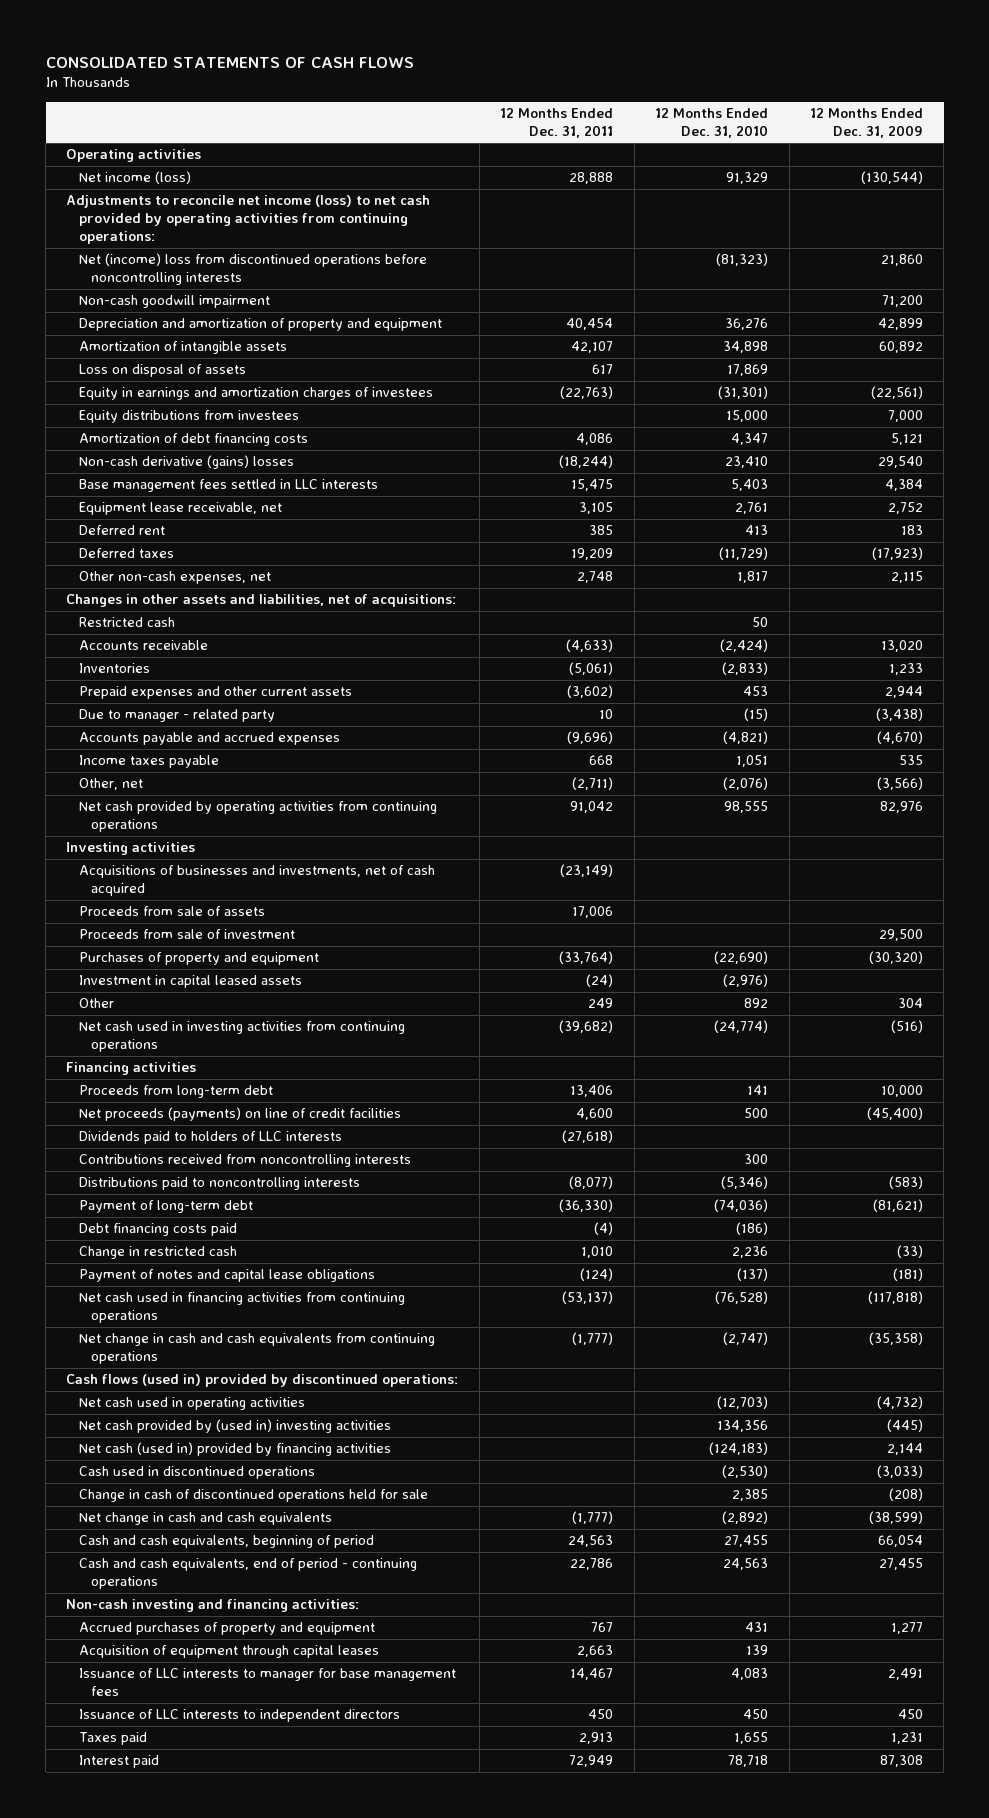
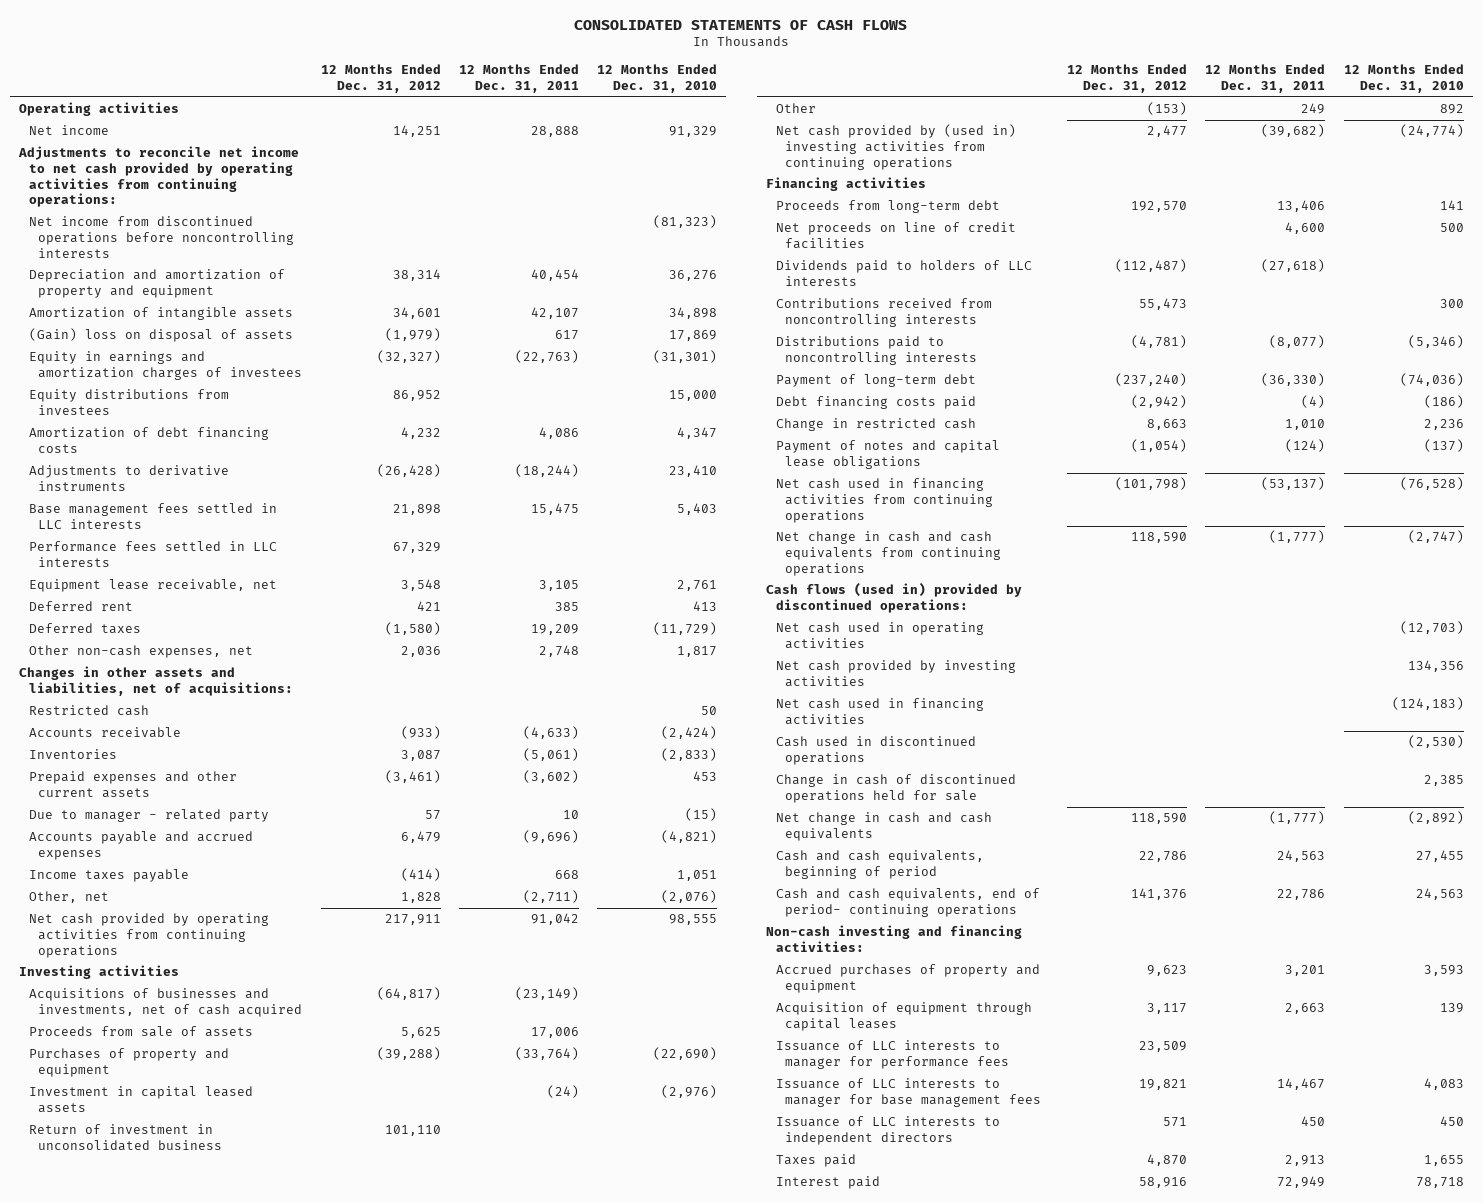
- | 12 Months Ended Dec. 31, 2011 | 12 Months Ended Dec. 31, 2010 | 12 Months Ended Dec. 31, 2009
+ | 12 Months Ended Dec. 31, 2012 | 12 Months Ended Dec. 31, 2011 | 12 Months Ended Dec. 31, 2010
- Net income (loss) | 28,888 | 91,329 | (130,544)
- Adjustments to reconcile net income (loss) to net cash provided by operating activities from continuing operations:
- Net (income) loss from discontinued operations before noncontrolling interests | | (81,323) | 21,860
- Non-cash goodwill impairment | | | 71,200
+ Net income | 14,251 | 28,888 | 91,329
+ Adjustments to reconcile net income to net cash provided by operating activities from continuing operations:
+ Net income from discontinued operations before noncontrolling interests | | | (81,323)
- Loss on disposal of assets | 617 | 17,869 |
+ (Gain) loss on disposal of assets | (1,979) | 617 | 17,869
- Non-cash derivative (gains) losses | (18,244) | 23,410 | 29,540
+ Adjustments to derivative instruments | (26,428) | (18,244) | 23,410
+ Performance fees settled in LLC interests | 67,329 | |
- Proceeds from sale of investment | | | 29,500
+ Return of investment in unconsolidated business | 101,110 | |
- Net cash used in investing activities from continuing operations | (39,682) | (24,774) | (516)
+ Net cash provided by (used in) investing activities from continuing operations | 2,477 | (39,682) | (24,774)
- Net proceeds (payments) on line of credit facilities | 4,600 | 500 | (45,400)
+ Net proceeds on line of credit facilities | | 4,600 | 500
- Net cash provided by (used in) investing activities | | 134,356 | (445)
- Net cash (used in) provided by financing activities | | (124,183) | 2,144
+ Net cash provided by investing activities | | | 134,356
+ Net cash used in financing activities | | | (124,183)
- Cash and cash equivalents, end of period - continuing operations | 22,786 | 24,563 | 27,455
+ Cash and cash equivalents, end of period- continuing operations | 141,376 | 22,786 | 24,563
- Accrued purchases of property and equipment | 767 | 431 | 1,277
+ Accrued purchases of property and equipment | 9,623 | 3,201 | 3,593
+ Issuance of LLC interests to manager for performance fees | 23,509 | |

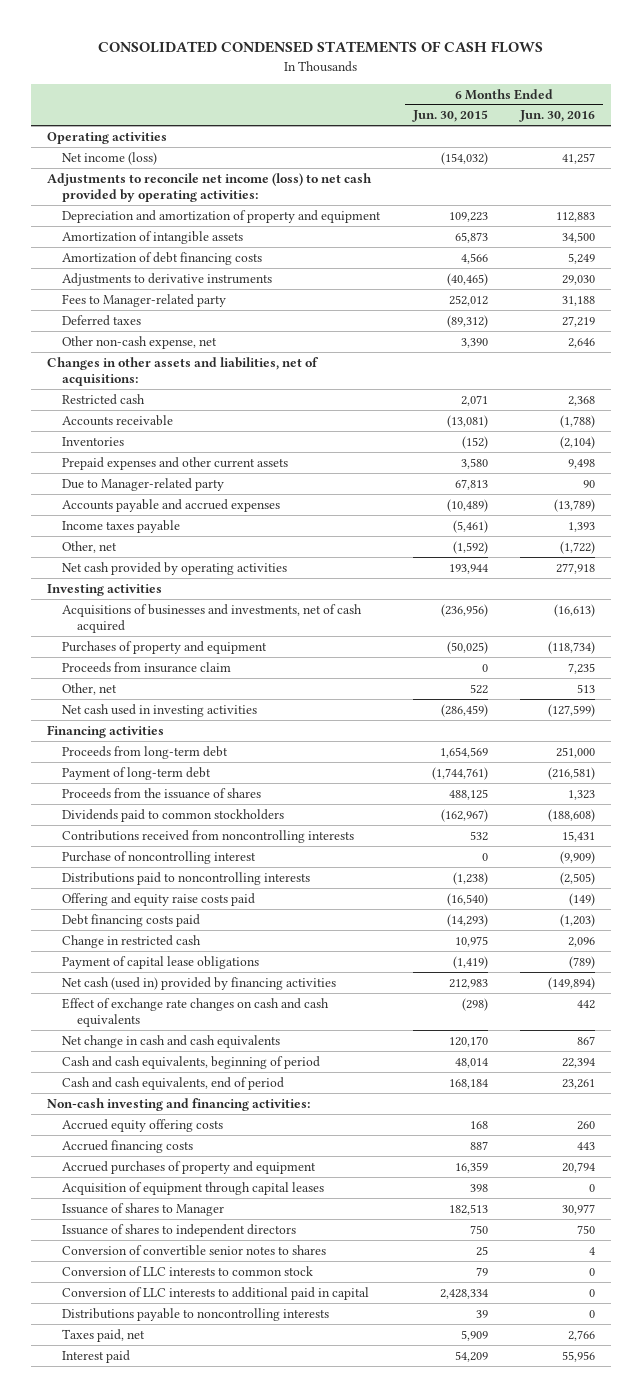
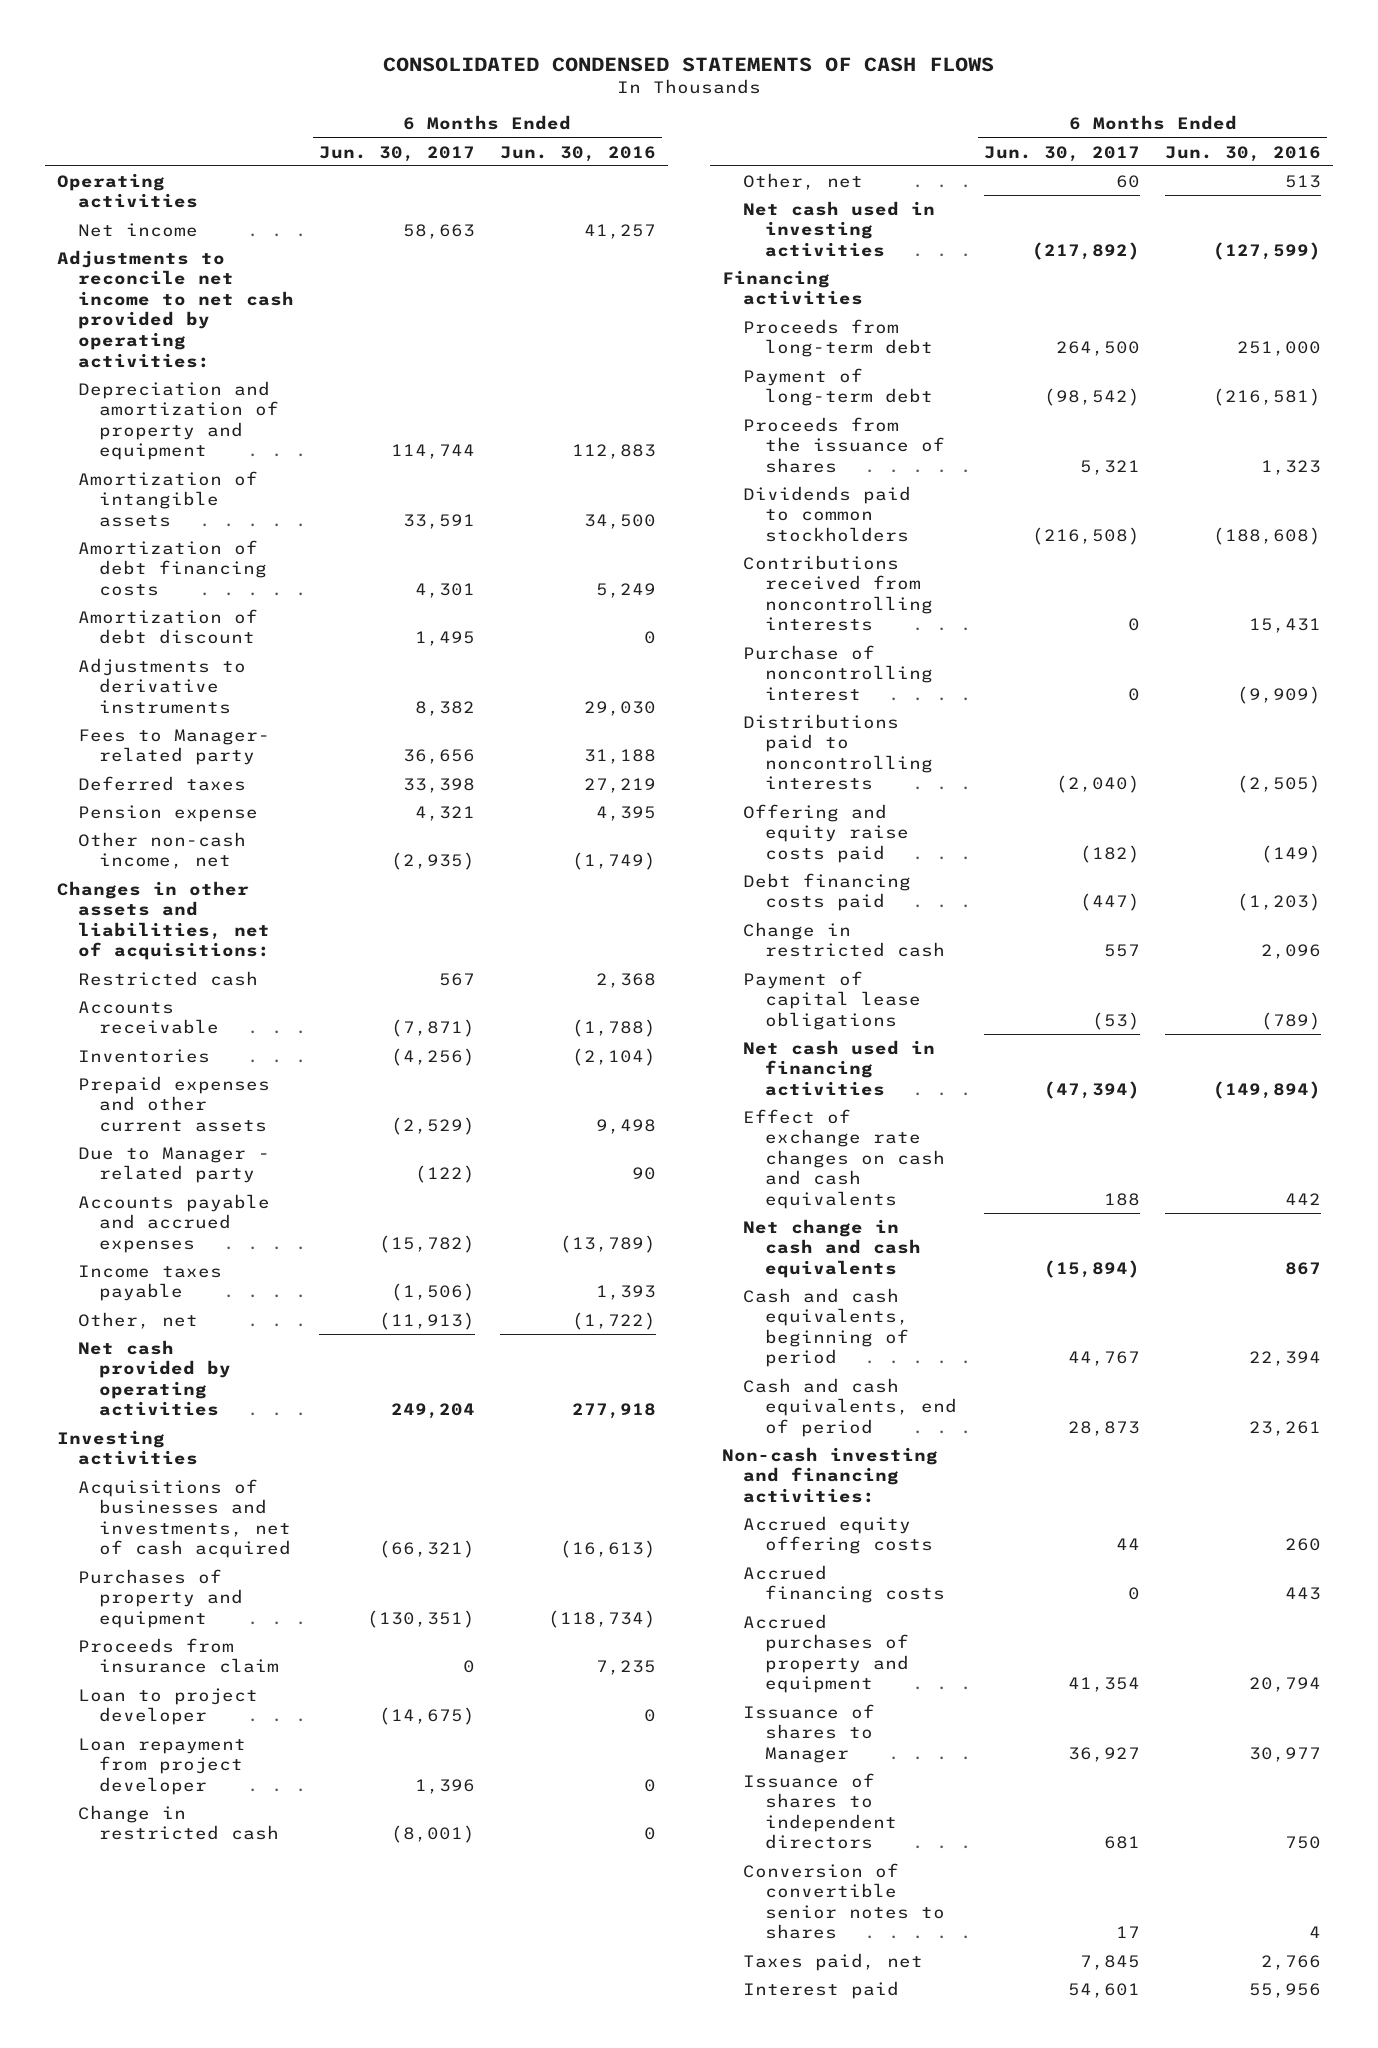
- | 6 Months Ended Jun. 30, 2015 | 6 Months Ended Jun. 30, 2016
+ | 6 Months Ended Jun. 30, 2017 | 6 Months Ended Jun. 30, 2016
- Net income (loss) | (154,032) | 41,257
- Adjustments to reconcile net income (loss) to net cash provided by operating activities:
+ Net income | 58,663 | 41,257
+ Adjustments to reconcile net income to net cash provided by operating activities:
+ Amortization of debt discount | 1,495 | 0
- Fees to Manager-related party | 252,012 | 31,188
+ Fees to Manager- related party | 36,656 | 31,188
- Other non-cash expense, net | 3,390 | 2,646
+ Pension expense | 4,321 | 4,395
+ Other non-cash income, net | (2,935) | (1,749)
- Due to Manager-related party | 67,813 | 90
+ Due to Manager - related party | (122) | 90
+ Loan to project developer | (14,675) | 0
+ Loan repayment from project developer | 1,396 | 0
+ Change in restricted cash | (8,001) | 0
- Net cash (used in) provided by financing activities | 212,983 | (149,894)
+ Net cash used in financing activities | (47,394) | (149,894)
- Acquisition of equipment through capital leases | 398 | 0
- Conversion of LLC interests to common stock | 79 | 0
- Conversion of LLC interests to additional paid in capital | 2,428,334 | 0
- Distributions payable to noncontrolling interests | 39 | 0

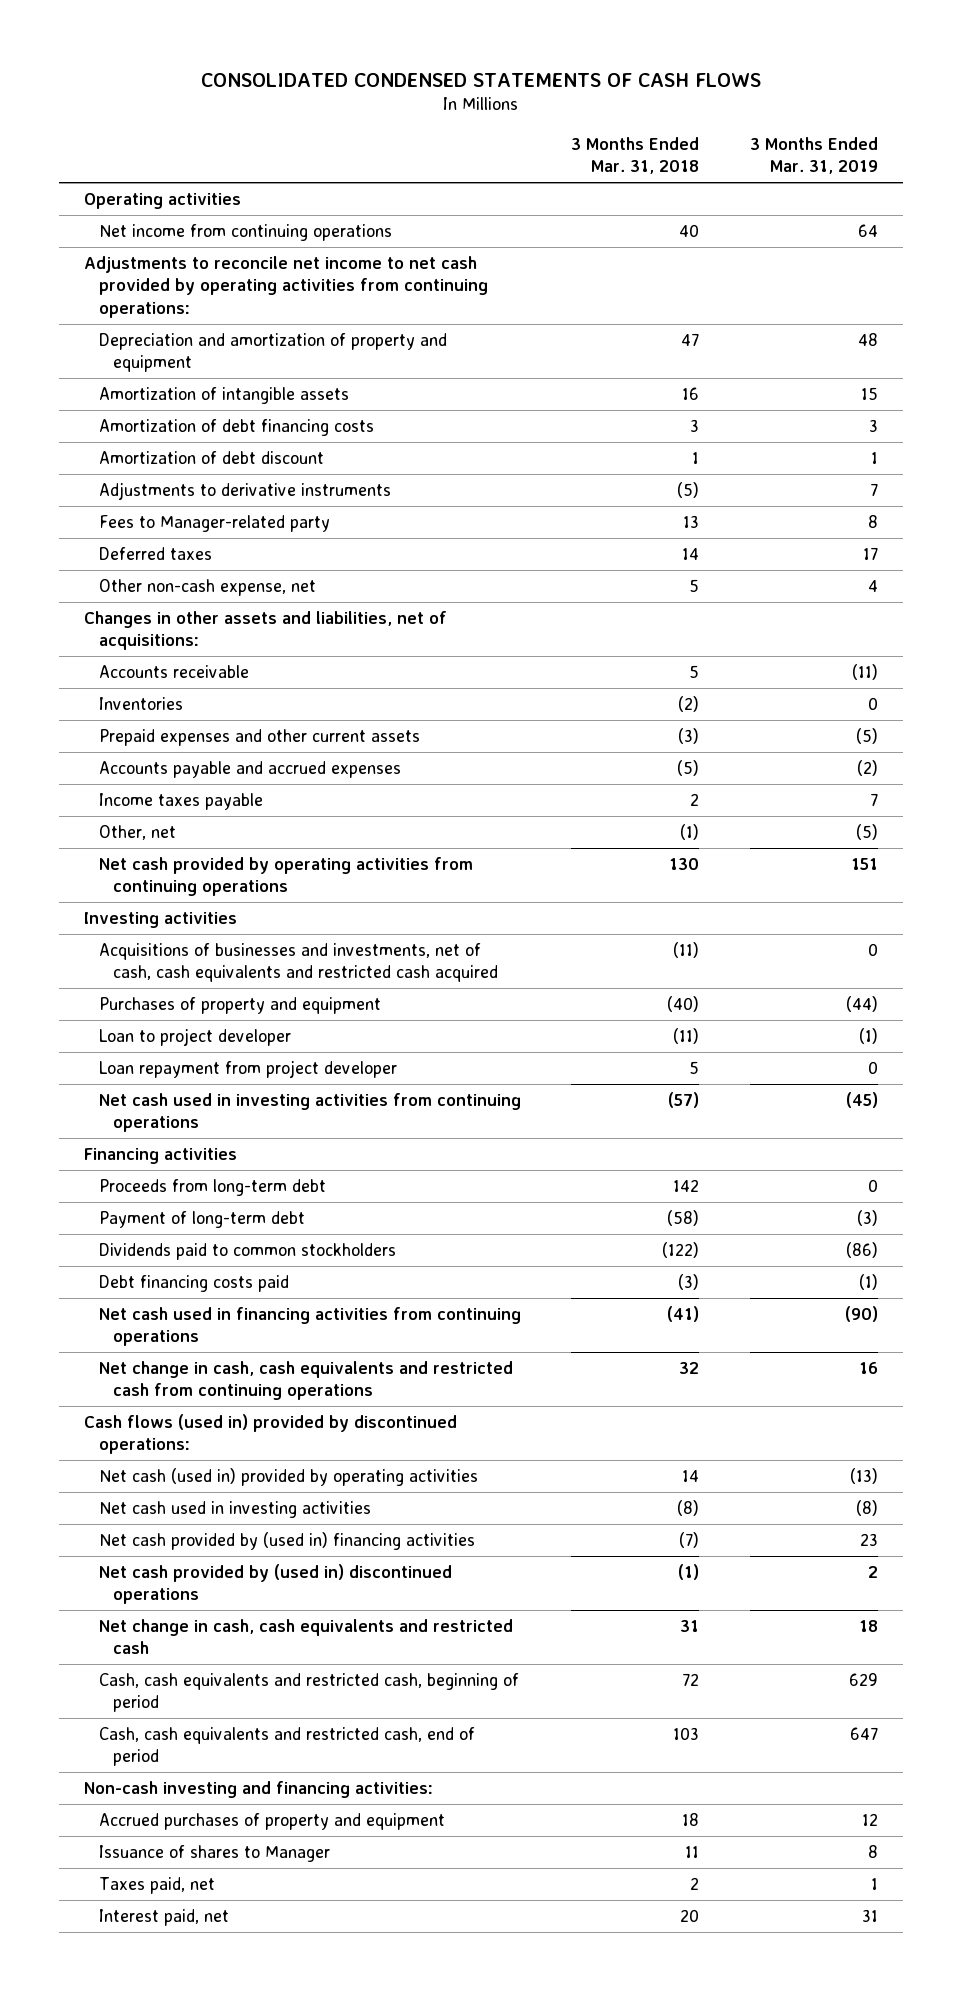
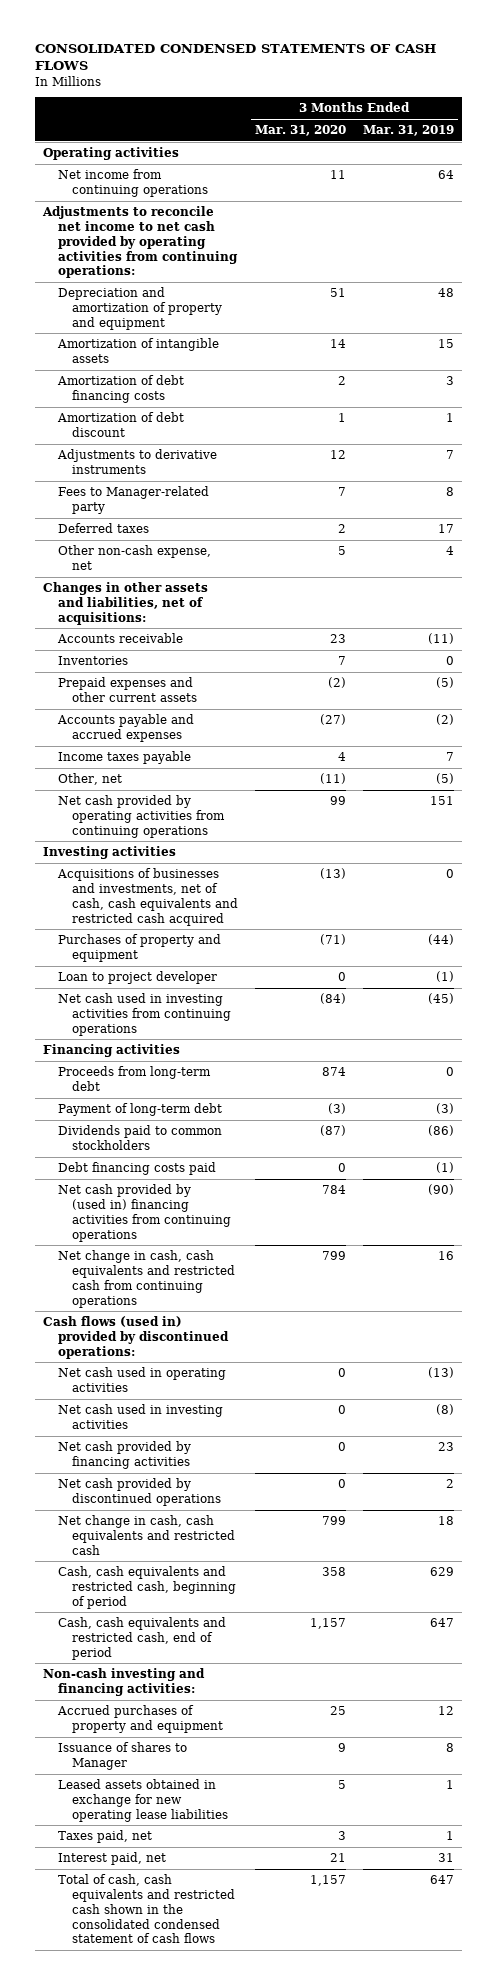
- | 3 Months Ended Mar. 31, 2018 | 3 Months Ended Mar. 31, 2019
+ | 3 Months Ended Mar. 31, 2020 | 3 Months Ended Mar. 31, 2019
- Loan repayment from project developer | 5 | 0
- Net cash used in financing activities from continuing operations | (41) | (90)
+ Net cash provided by (used in) financing activities from continuing operations | 784 | (90)
- Net cash (used in) provided by operating activities | 14 | (13)
+ Net cash used in operating activities | 0 | (13)
- Net cash provided by (used in) financing activities | (7) | 23
- Net cash provided by (used in) discontinued operations | (1) | 2
+ Net cash provided by financing activities | 0 | 23
+ Net cash provided by discontinued operations | 0 | 2
+ Leased assets obtained in exchange for new operating lease liabilities | 5 | 1
+ Total of cash, cash equivalents and restricted cash shown in the consolidated condensed statement of cash flows | 1,157 | 647

